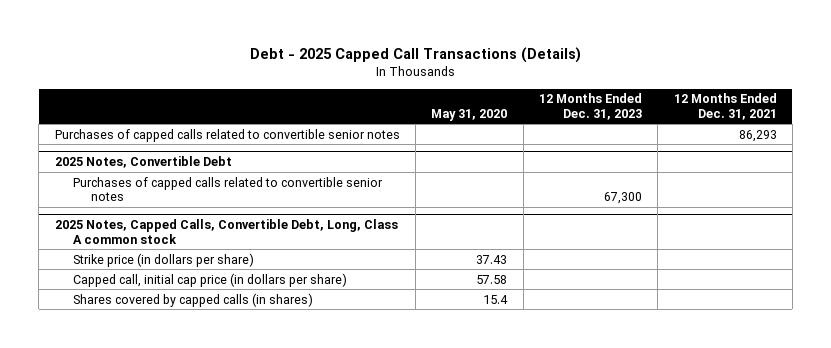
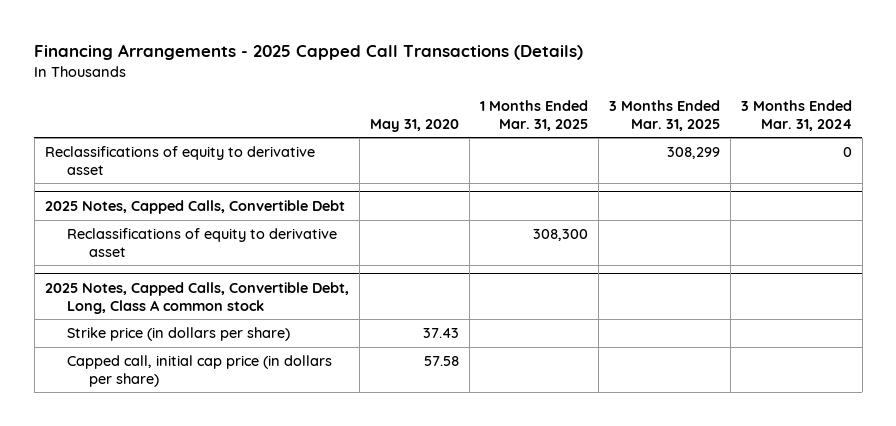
- Debt - 2025 Capped Call Transactions (Details)
+ Financing Arrangements - 2025 Capped Call Transactions (Details)
- | May 31, 2020 | 12 Months Ended Dec. 31, 2023 | 12 Months Ended Dec. 31, 2021
+ | May 31, 2020 | 1 Months Ended Mar. 31, 2025 | 3 Months Ended Mar. 31, 2025 | 3 Months Ended Mar. 31, 2024
- Purchases of capped calls related to convertible senior notes | | | 86,293
- 2025 Notes, Convertible Debt
- Purchases of capped calls related to convertible senior notes | | 67,300 |
+ Reclassifications of equity to derivative asset | | | 308,299 | 0
+ 2025 Notes, Capped Calls, Convertible Debt
+ Reclassifications of equity to derivative asset | | 308,300 | |
@ 2025 Notes, Capped Calls, Convertible Debt, Long, Class A common stock
- Shares covered by capped calls (in shares) | 15.4 | |

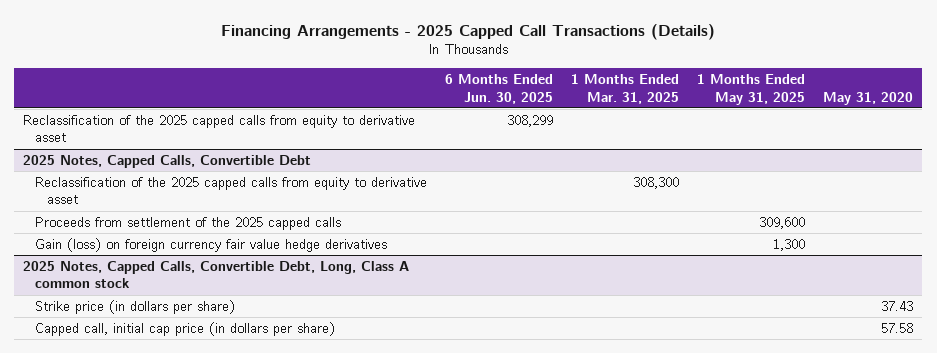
- | May 31, 2020 | 1 Months Ended Mar. 31, 2025 | 3 Months Ended Mar. 31, 2025 | 3 Months Ended Mar. 31, 2024
+ | 6 Months Ended Jun. 30, 2025 | 1 Months Ended Mar. 31, 2025 | 1 Months Ended May 31, 2025 | May 31, 2020
- Reclassifications of equity to derivative asset | | | 308,299 | 0
+ Reclassification of the 2025 capped calls from equity to derivative asset | 308,299 | | |
@ 2025 Notes, Capped Calls, Convertible Debt
- Reclassifications of equity to derivative asset | | 308,300 | |
+ Reclassification of the 2025 capped calls from equity to derivative asset | | 308,300 | |
+ Proceeds from settlement of the 2025 capped calls | | | 309,600 |
+ Gain (loss) on foreign currency fair value hedge derivatives | | | 1,300 |

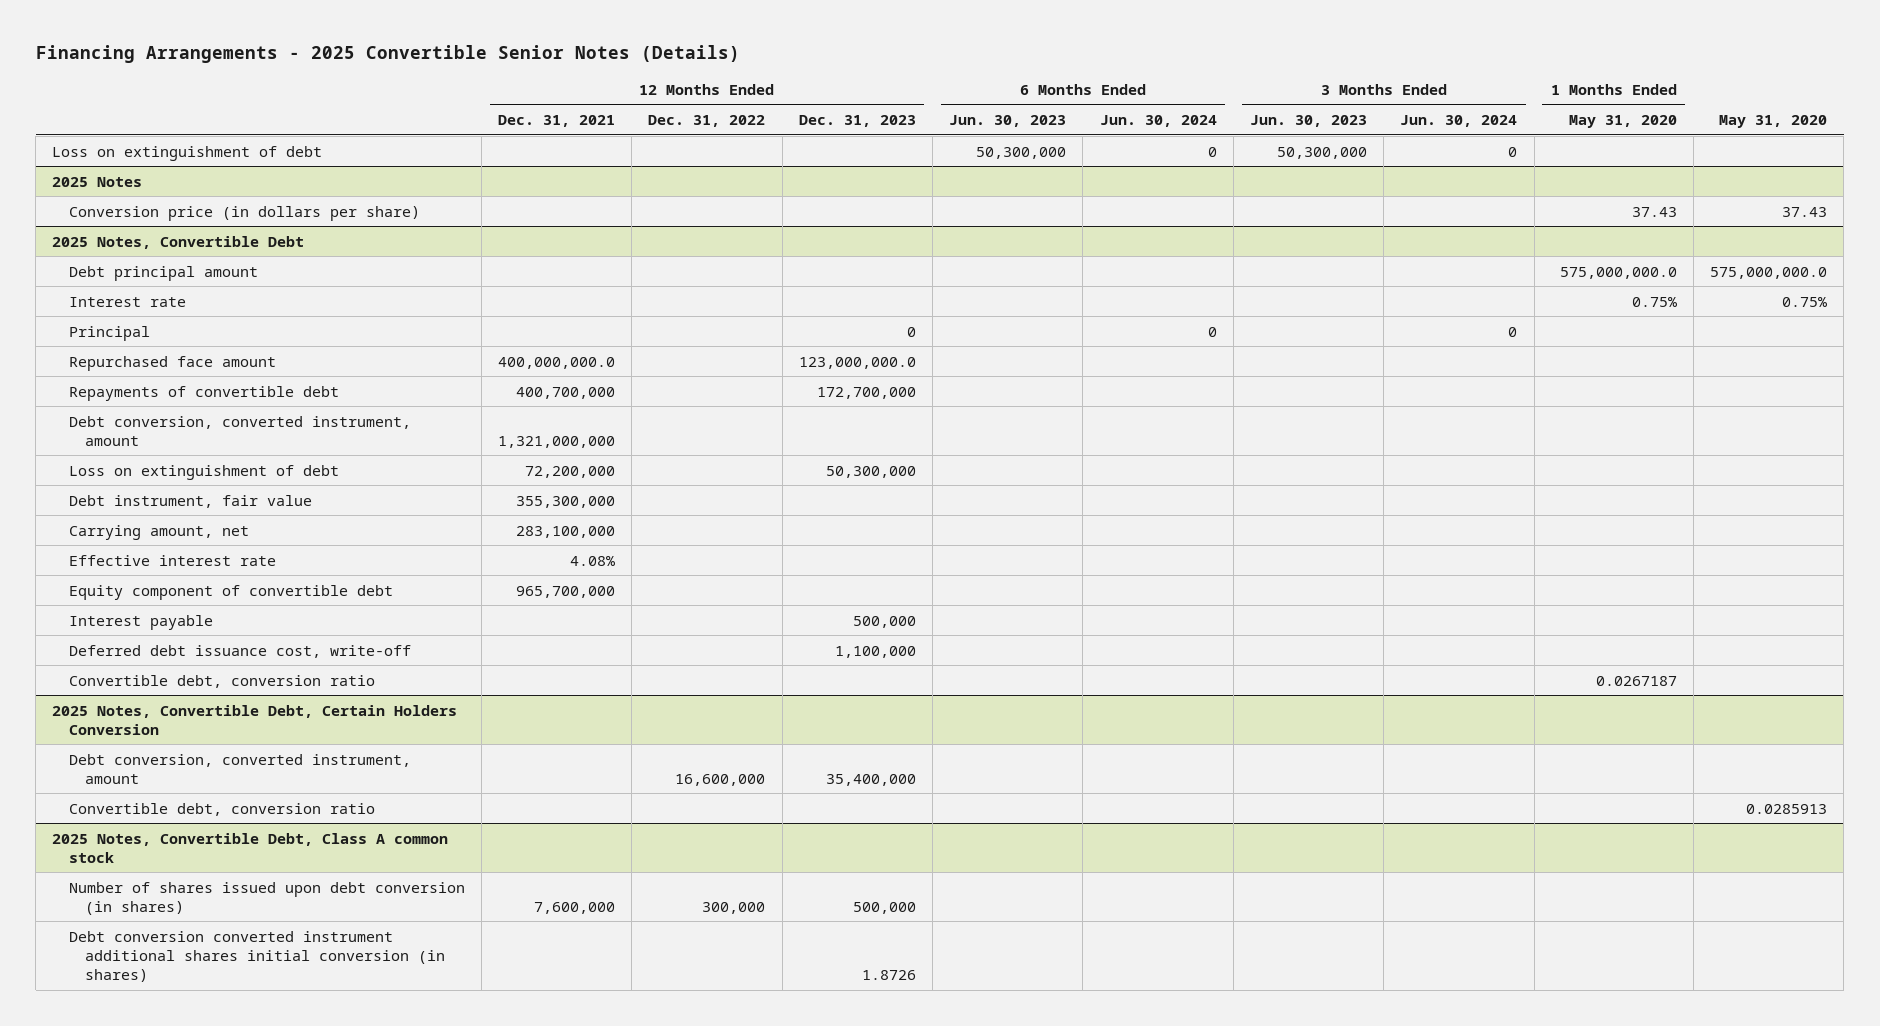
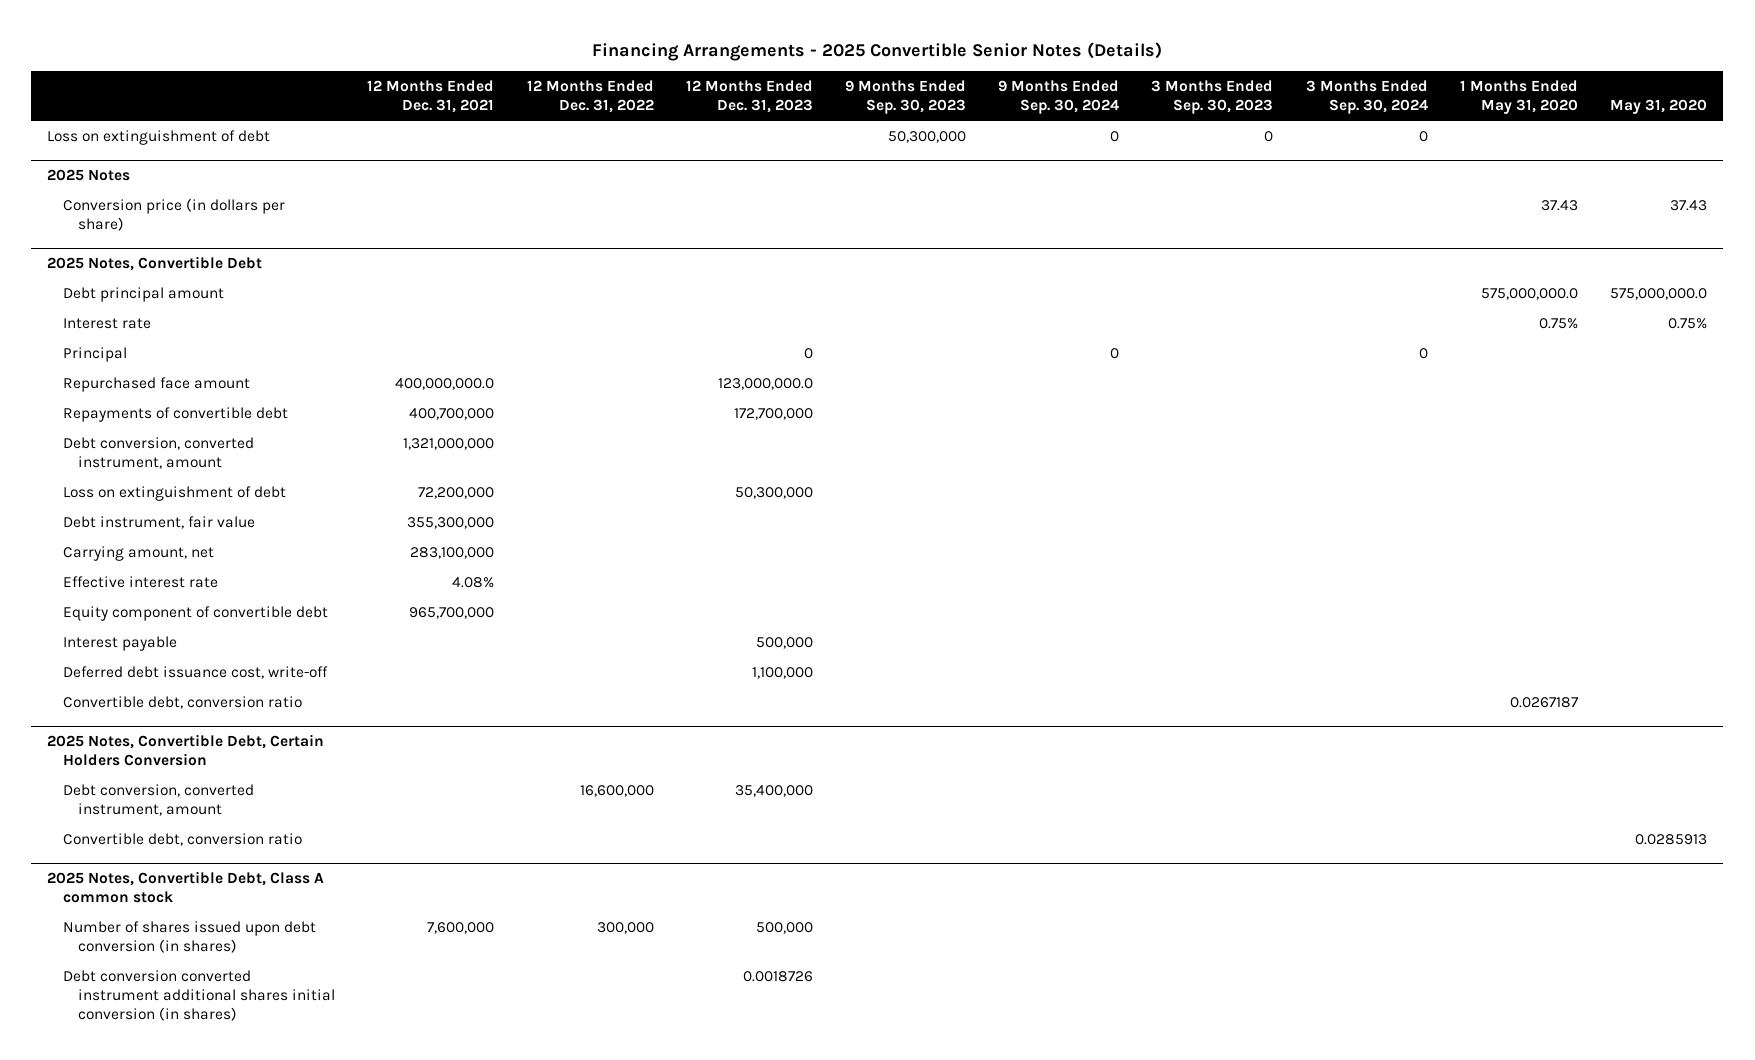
- | 12 Months Ended Dec. 31, 2021 | 12 Months Ended Dec. 31, 2022 | 12 Months Ended Dec. 31, 2023 | 6 Months Ended Jun. 30, 2023 | 6 Months Ended Jun. 30, 2024 | 3 Months Ended Jun. 30, 2023 | 3 Months Ended Jun. 30, 2024 | 1 Months Ended May 31, 2020 | May 31, 2020
+ | 12 Months Ended Dec. 31, 2021 | 12 Months Ended Dec. 31, 2022 | 12 Months Ended Dec. 31, 2023 | 9 Months Ended Sep. 30, 2023 | 9 Months Ended Sep. 30, 2024 | 3 Months Ended Sep. 30, 2023 | 3 Months Ended Sep. 30, 2024 | 1 Months Ended May 31, 2020 | May 31, 2020
@ 2025 Notes, Convertible Debt, Class A common stock
- Debt conversion converted instrument additional shares initial conversion (in shares) | | | 1.8726 | | | | | |
+ Debt conversion converted instrument additional shares initial conversion (in shares) | | | 0.0018726 | | | | | |

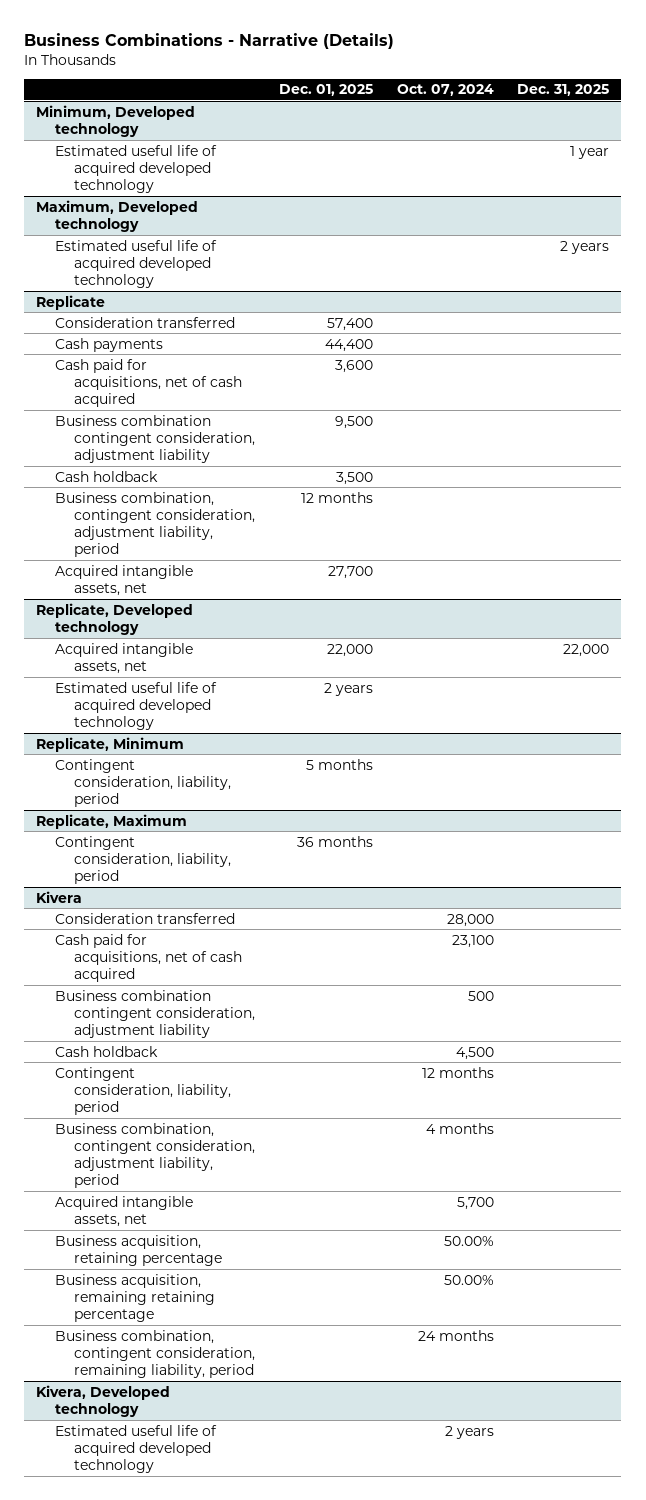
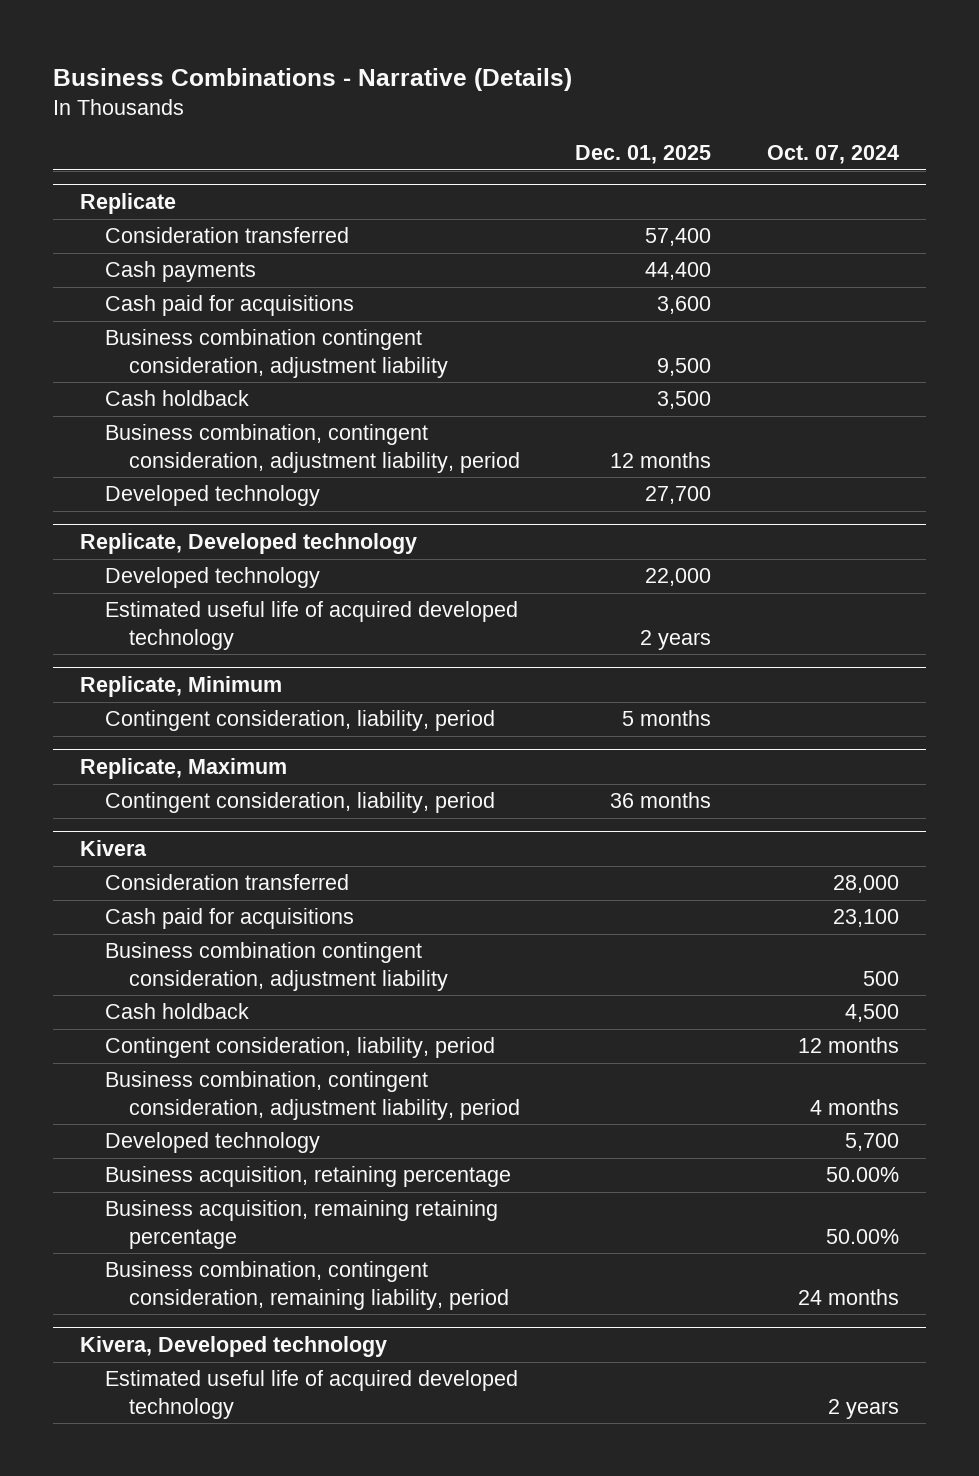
- | Dec. 01, 2025 | Oct. 07, 2024 | Dec. 31, 2025
+ | Dec. 01, 2025 | Oct. 07, 2024
- Minimum, Developed technology
- Estimated useful life of acquired developed technology | | | 1 year
- Maximum, Developed technology
- Estimated useful life of acquired developed technology | | | 2 years
@ Replicate
- Cash paid for acquisitions, net of cash acquired | 3,600 | |
+ Cash paid for acquisitions | 3,600 |
- Acquired intangible assets, net | 27,700 | |
+ Developed technology | 27,700 |
@ Replicate, Developed technology
- Acquired intangible assets, net | 22,000 | | 22,000
+ Developed technology | 22,000 |
@ Kivera
- Cash paid for acquisitions, net of cash acquired | | 23,100 |
+ Cash paid for acquisitions | | 23,100
- Acquired intangible assets, net | | 5,700 |
+ Developed technology | | 5,700

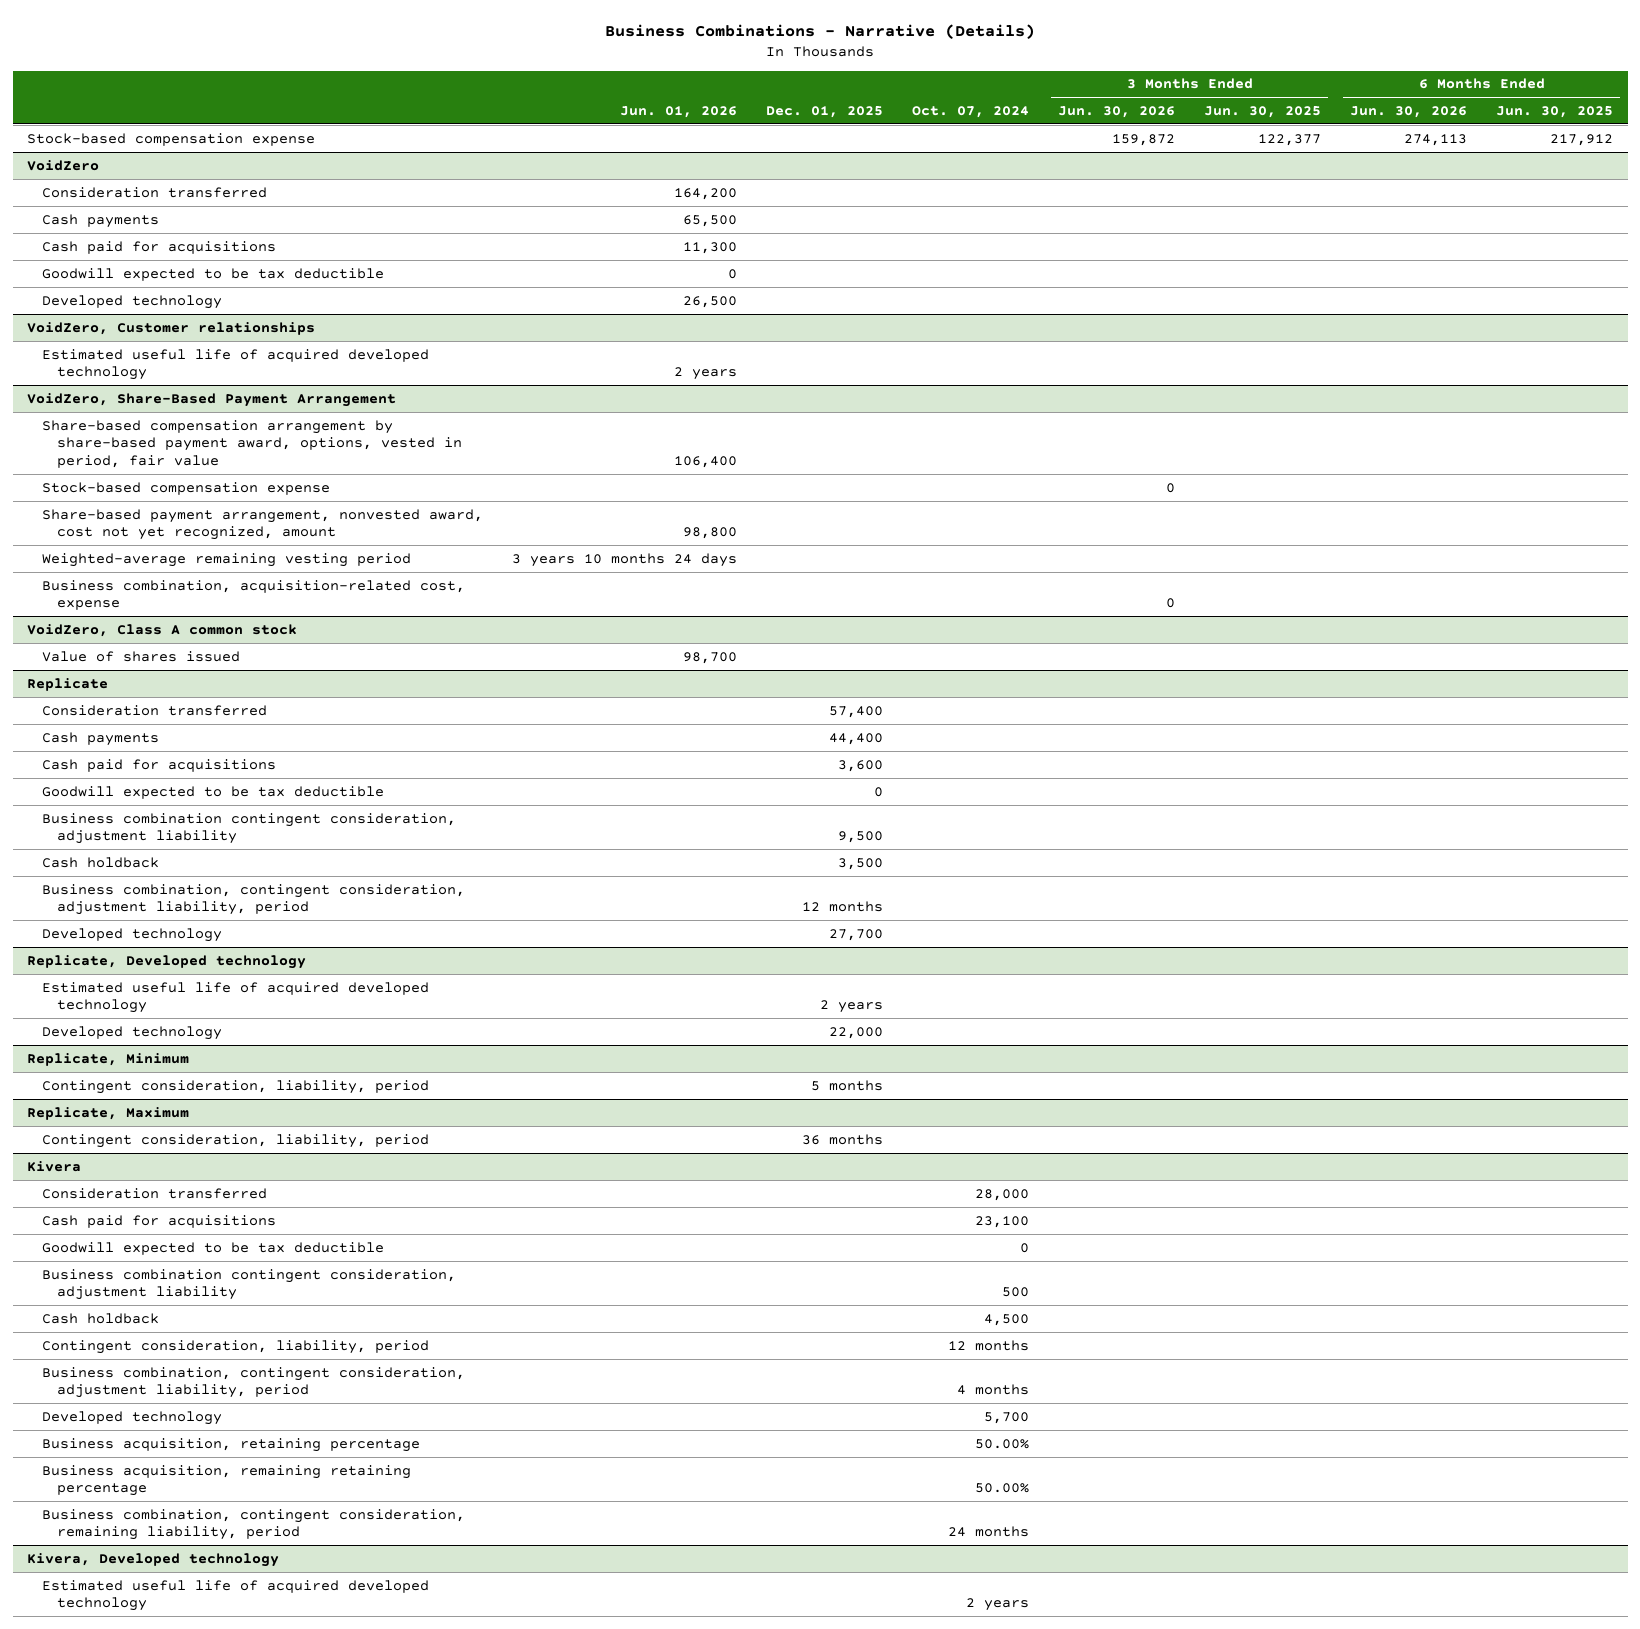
- | Dec. 01, 2025 | Oct. 07, 2024
+ | Jun. 01, 2026 | Dec. 01, 2025 | Oct. 07, 2024 | 3 Months Ended Jun. 30, 2026 | 3 Months Ended Jun. 30, 2025 | 6 Months Ended Jun. 30, 2026 | 6 Months Ended Jun. 30, 2025
+ Stock-based compensation expense | | | | 159,872 | 122,377 | 274,113 | 217,912
+ VoidZero
+ Consideration transferred | 164,200 | | | | | |
+ Cash payments | 65,500 | | | | | |
+ Cash paid for acquisitions | 11,300 | | | | | |
+ Goodwill expected to be tax deductible | 0 | | | | | |
+ Developed technology | 26,500 | | | | | |
+ VoidZero, Customer relationships
+ Estimated useful life of acquired developed technology | 2 years | | | | | |
+ VoidZero, Share-Based Payment Arrangement
+ Share-based compensation arrangement by share-based payment award, options, vested in period, fair value | 106,400 | | | | | |
+ Stock-based compensation expense | | | | 0 | | |
+ Share-based payment arrangement, nonvested award, cost not yet recognized, amount | 98,800 | | | | | |
+ Weighted-average remaining vesting period | 3 years 10 months 24 days | | | | | |
+ Business combination, acquisition-related cost, expense | | | | 0 | | |
+ VoidZero, Class A common stock
+ Value of shares issued | 98,700 | | | | | |
@ Replicate
+ Goodwill expected to be tax deductible | | 0 | | | | |
@ Replicate, Developed technology
moved down: Developed technology | | 22,000 | | | | |
@ Kivera
+ Goodwill expected to be tax deductible | | | 0 | | | |

